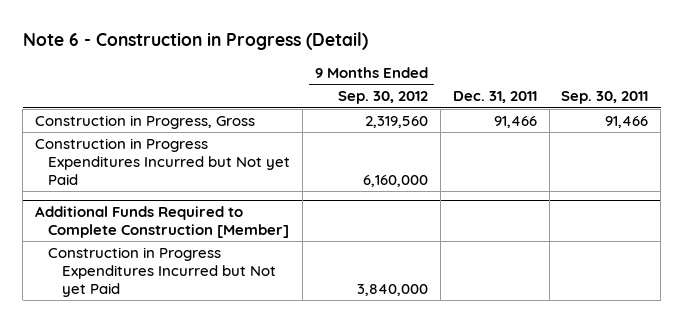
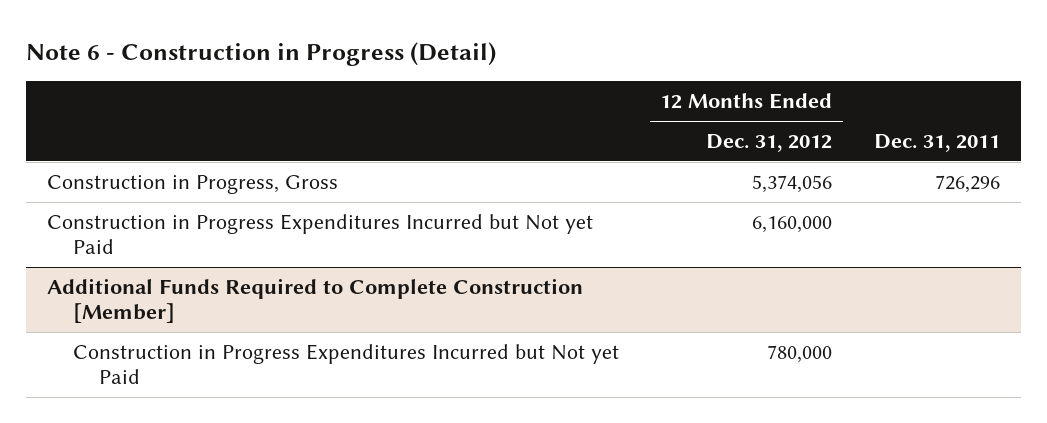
- | 9 Months Ended Sep. 30, 2012 | Dec. 31, 2011 | Sep. 30, 2011
+ | 12 Months Ended Dec. 31, 2012 | Dec. 31, 2011
- Construction in Progress, Gross | 2,319,560 | 91,466 | 91,466
+ Construction in Progress, Gross | 5,374,056 | 726,296

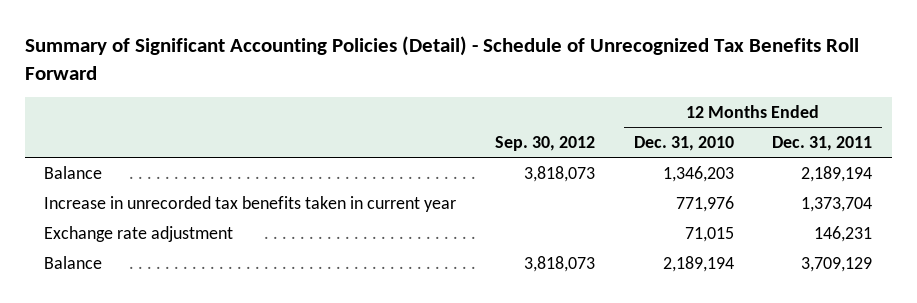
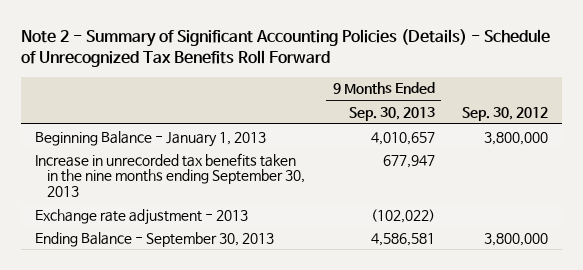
- Summary of Significant Accounting Policies (Detail) - Schedule of Unrecognized Tax Benefits Roll Forward
+ Note 2 - Summary of Significant Accounting Policies (Details) - Schedule of Unrecognized Tax Benefits Roll Forward
- | Sep. 30, 2012 | 12 Months Ended Dec. 31, 2010 | 12 Months Ended Dec. 31, 2011
+ | 9 Months Ended Sep. 30, 2013 | Sep. 30, 2012
- Balance | 3,818,073 | 1,346,203 | 2,189,194
- Increase in unrecorded tax benefits taken in current year | | 771,976 | 1,373,704
- Exchange rate adjustment | | 71,015 | 146,231
- Balance | 3,818,073 | 2,189,194 | 3,709,129
+ Beginning Balance - January 1, 2013 | 4,010,657 | 3,800,000
+ Increase in unrecorded tax benefits taken in the nine months ending September 30, 2013 | 677,947 |
+ Exchange rate adjustment - 2013 | (102,022) |
+ Ending Balance - September 30, 2013 | 4,586,581 | 3,800,000

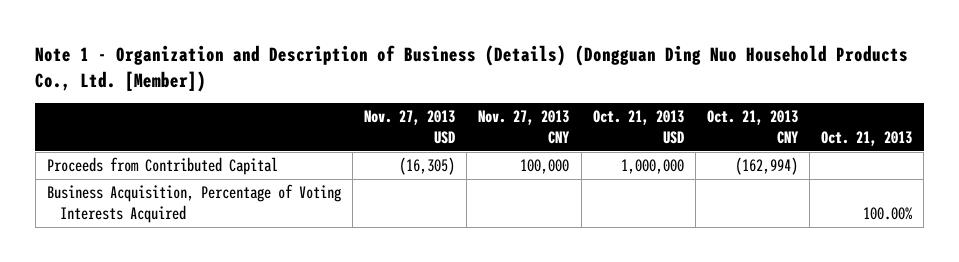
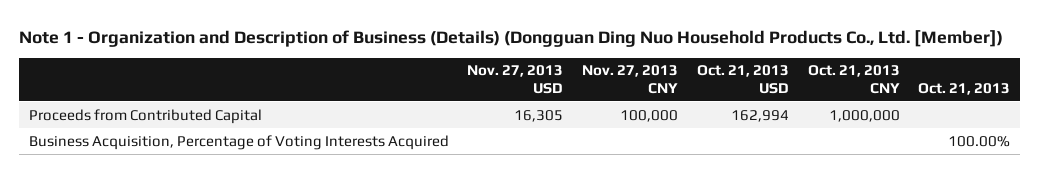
- Proceeds from Contributed Capital | (16,305) | 100,000 | 1,000,000 | (162,994) |
+ Proceeds from Contributed Capital | 16,305 | 100,000 | 162,994 | 1,000,000 |

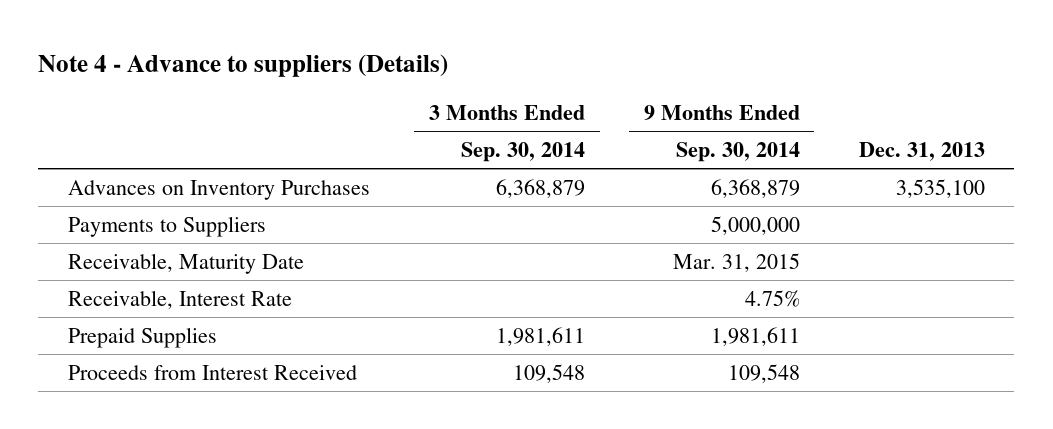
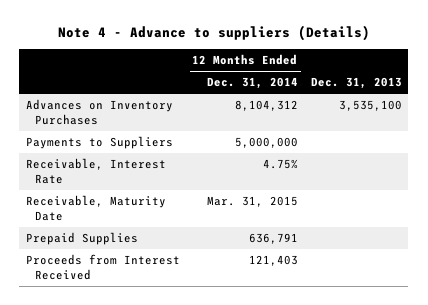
- | 3 Months Ended Sep. 30, 2014 | 9 Months Ended Sep. 30, 2014 | Dec. 31, 2013
+ | 12 Months Ended Dec. 31, 2014 | Dec. 31, 2013
moved down: Receivable, Maturity Date | Mar. 31, 2015 |

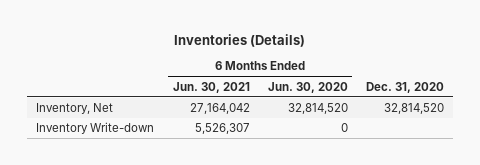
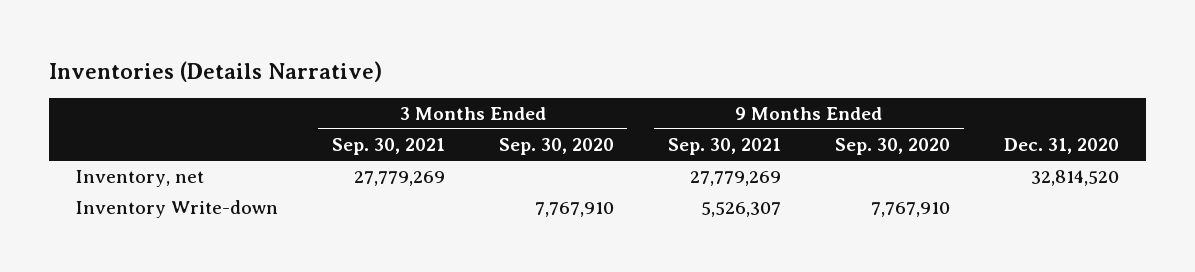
- Inventories (Details)
+ Inventories (Details Narrative)
- | 6 Months Ended Jun. 30, 2021 | 6 Months Ended Jun. 30, 2020 | Dec. 31, 2020
+ | 3 Months Ended Sep. 30, 2021 | 3 Months Ended Sep. 30, 2020 | 9 Months Ended Sep. 30, 2021 | 9 Months Ended Sep. 30, 2020 | Dec. 31, 2020
- Inventory, Net | 27,164,042 | 32,814,520 | 32,814,520
+ Inventory, net | 27,779,269 | | 27,779,269 | | 32,814,520

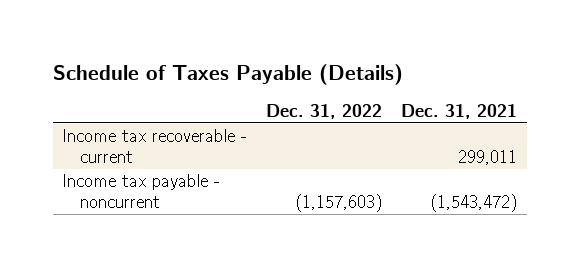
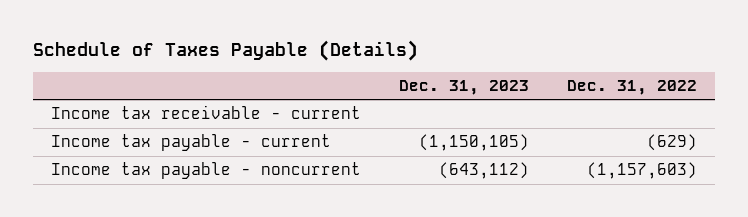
- | Dec. 31, 2022 | Dec. 31, 2021
+ | Dec. 31, 2023 | Dec. 31, 2022
- Income tax recoverable - current | | 299,011
+ Income tax receivable - current
+ Income tax payable - current | (1,150,105) | (629)

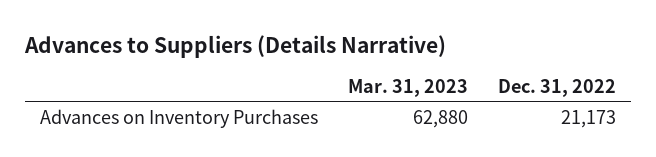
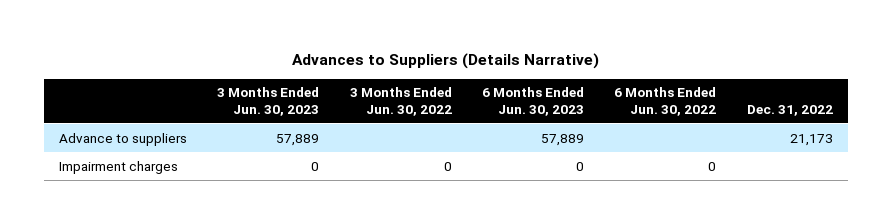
- | Mar. 31, 2023 | Dec. 31, 2022
+ | 3 Months Ended Jun. 30, 2023 | 3 Months Ended Jun. 30, 2022 | 6 Months Ended Jun. 30, 2023 | 6 Months Ended Jun. 30, 2022 | Dec. 31, 2022
- Advances on Inventory Purchases | 62,880 | 21,173
+ Advance to suppliers | 57,889 | | 57,889 | | 21,173
+ Impairment charges | 0 | 0 | 0 | 0 |

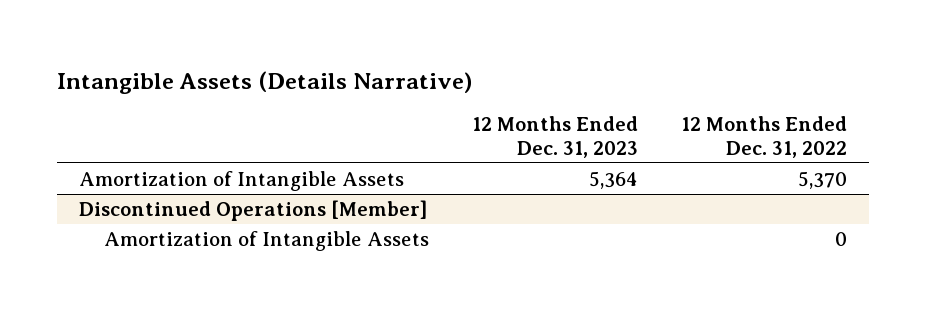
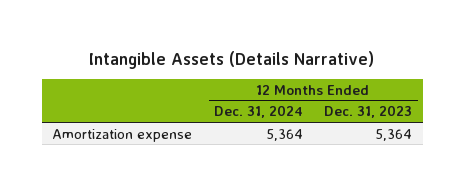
- | 12 Months Ended Dec. 31, 2023 | 12 Months Ended Dec. 31, 2022
+ | 12 Months Ended Dec. 31, 2024 | 12 Months Ended Dec. 31, 2023
- Amortization of Intangible Assets | 5,364 | 5,370
- Discontinued Operations [Member]
- Amortization of Intangible Assets | | 0
+ Amortization expense | 5,364 | 5,364

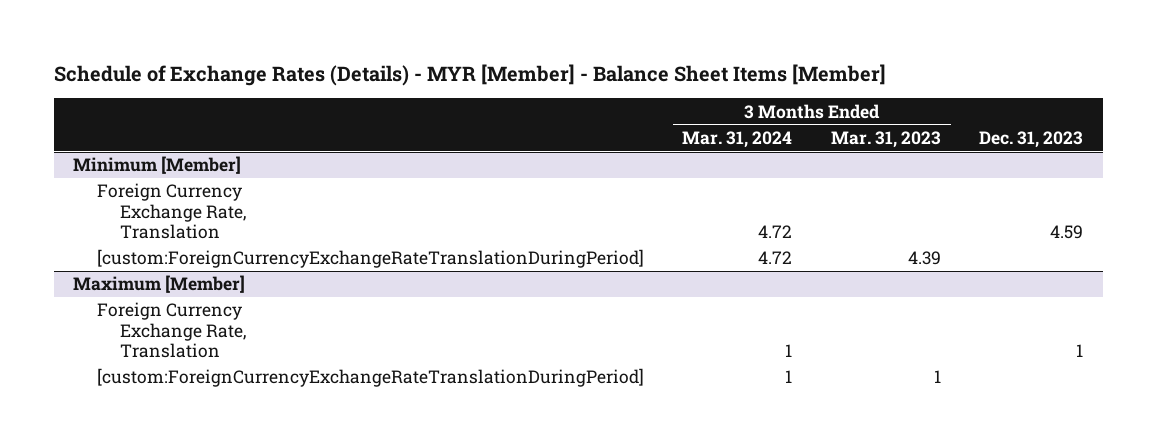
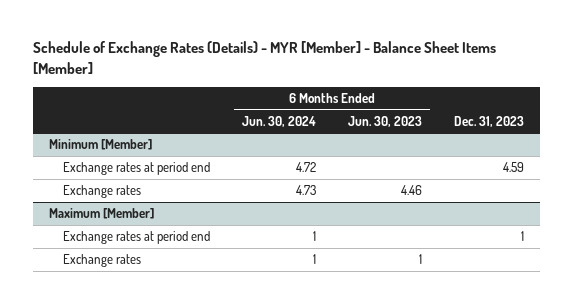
- | 3 Months Ended Mar. 31, 2024 | 3 Months Ended Mar. 31, 2023 | Dec. 31, 2023
+ | 6 Months Ended Jun. 30, 2024 | 6 Months Ended Jun. 30, 2023 | Dec. 31, 2023
@ Minimum [Member]
- Foreign Currency Exchange Rate, Translation | 4.72 | | 4.59
- [custom:ForeignCurrencyExchangeRateTranslationDuringPeriod] | 4.72 | 4.39 |
+ Exchange rates at period end | 4.72 | | 4.59
+ Exchange rates | 4.73 | 4.46 |
@ Maximum [Member]
- Foreign Currency Exchange Rate, Translation | 1 | | 1
- [custom:ForeignCurrencyExchangeRateTranslationDuringPeriod] | 1 | 1 |
+ Exchange rates at period end | 1 | | 1
+ Exchange rates | 1 | 1 |

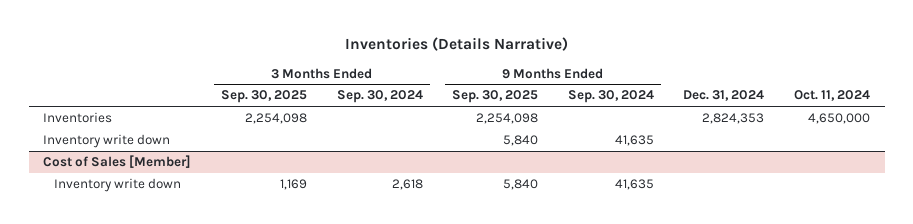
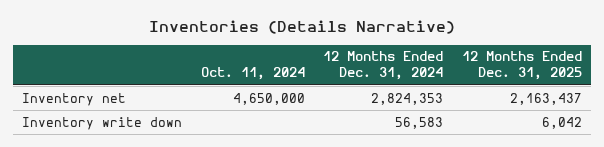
- | 3 Months Ended Sep. 30, 2025 | 3 Months Ended Sep. 30, 2024 | 9 Months Ended Sep. 30, 2025 | 9 Months Ended Sep. 30, 2024 | Dec. 31, 2024 | Oct. 11, 2024
+ | Oct. 11, 2024 | 12 Months Ended Dec. 31, 2024 | 12 Months Ended Dec. 31, 2025
- Inventories | 2,254,098 | | 2,254,098 | | 2,824,353 | 4,650,000
+ Inventory net | 4,650,000 | 2,824,353 | 2,163,437
- Cost of Sales [Member]
- Inventory write down | 1,169 | 2,618 | 5,840 | 41,635 | |

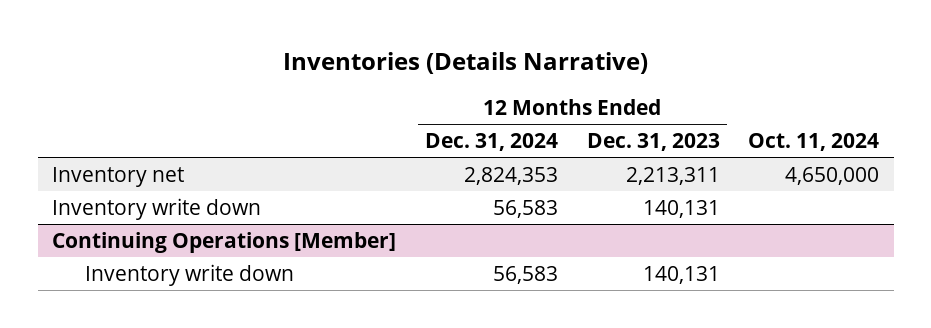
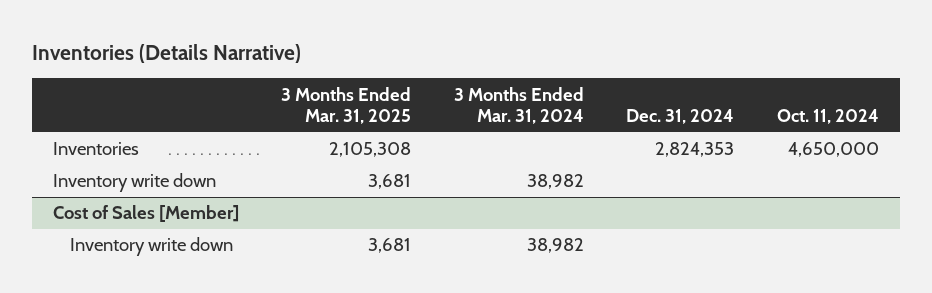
- | 12 Months Ended Dec. 31, 2024 | 12 Months Ended Dec. 31, 2023 | Oct. 11, 2024
+ | 3 Months Ended Mar. 31, 2025 | 3 Months Ended Mar. 31, 2024 | Dec. 31, 2024 | Oct. 11, 2024
- Inventory net | 2,824,353 | 2,213,311 | 4,650,000
+ Inventories | 2,105,308 | | 2,824,353 | 4,650,000
- Continuing Operations [Member]
- Inventory write down | 56,583 | 140,131 |
+ Cost of Sales [Member]
+ Inventory write down | 3,681 | 38,982 | |

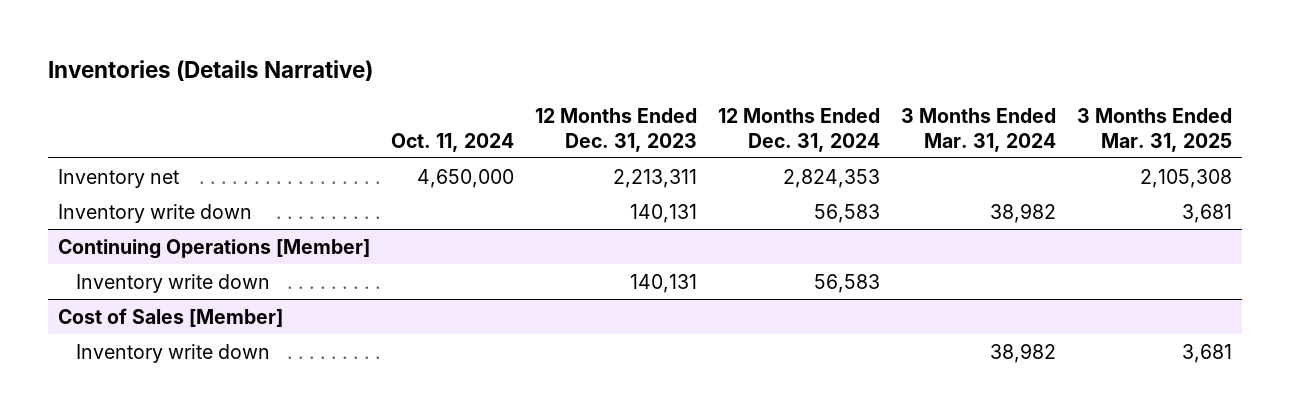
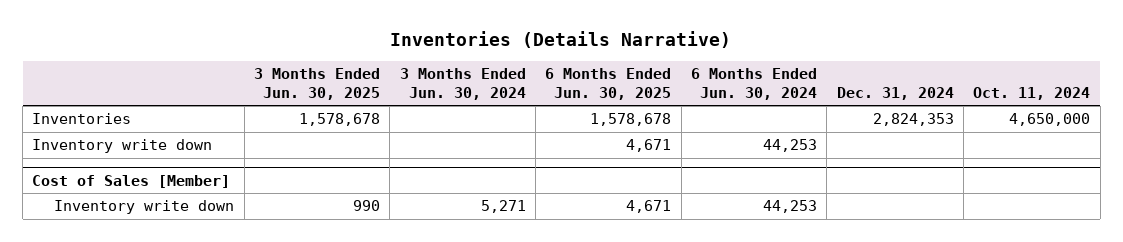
- | Oct. 11, 2024 | 12 Months Ended Dec. 31, 2023 | 12 Months Ended Dec. 31, 2024 | 3 Months Ended Mar. 31, 2024 | 3 Months Ended Mar. 31, 2025
+ | 3 Months Ended Jun. 30, 2025 | 3 Months Ended Jun. 30, 2024 | 6 Months Ended Jun. 30, 2025 | 6 Months Ended Jun. 30, 2024 | Dec. 31, 2024 | Oct. 11, 2024
- Inventory net | 4,650,000 | 2,213,311 | 2,824,353 | | 2,105,308
+ Inventories | 1,578,678 | | 1,578,678 | | 2,824,353 | 4,650,000
- Continuing Operations [Member]
- Inventory write down | | 140,131 | 56,583 | |

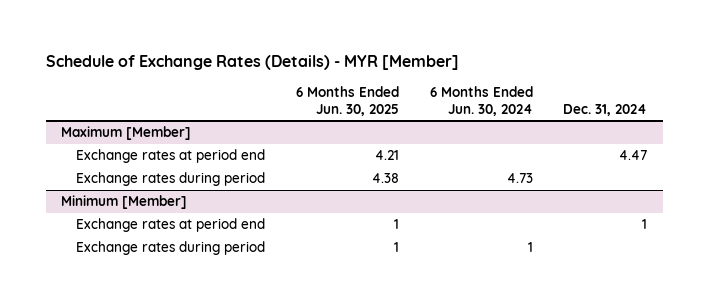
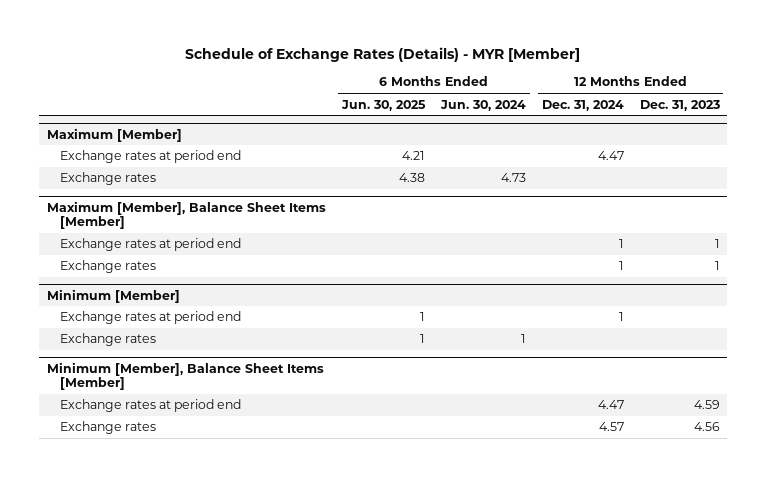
- | 6 Months Ended Jun. 30, 2025 | 6 Months Ended Jun. 30, 2024 | Dec. 31, 2024
+ | 6 Months Ended Jun. 30, 2025 | 6 Months Ended Jun. 30, 2024 | 12 Months Ended Dec. 31, 2024 | 12 Months Ended Dec. 31, 2023
@ Maximum [Member]
- Exchange rates during period | 4.38 | 4.73 |
+ Exchange rates | 4.38 | 4.73 | |
+ Maximum [Member], Balance Sheet Items [Member]
+ Exchange rates at period end | | | 1 | 1
+ Exchange rates | | | 1 | 1
@ Minimum [Member]
- Exchange rates during period | 1 | 1 |
+ Exchange rates | 1 | 1 | |
+ Minimum [Member], Balance Sheet Items [Member]
+ Exchange rates at period end | | | 4.47 | 4.59
+ Exchange rates | | | 4.57 | 4.56

